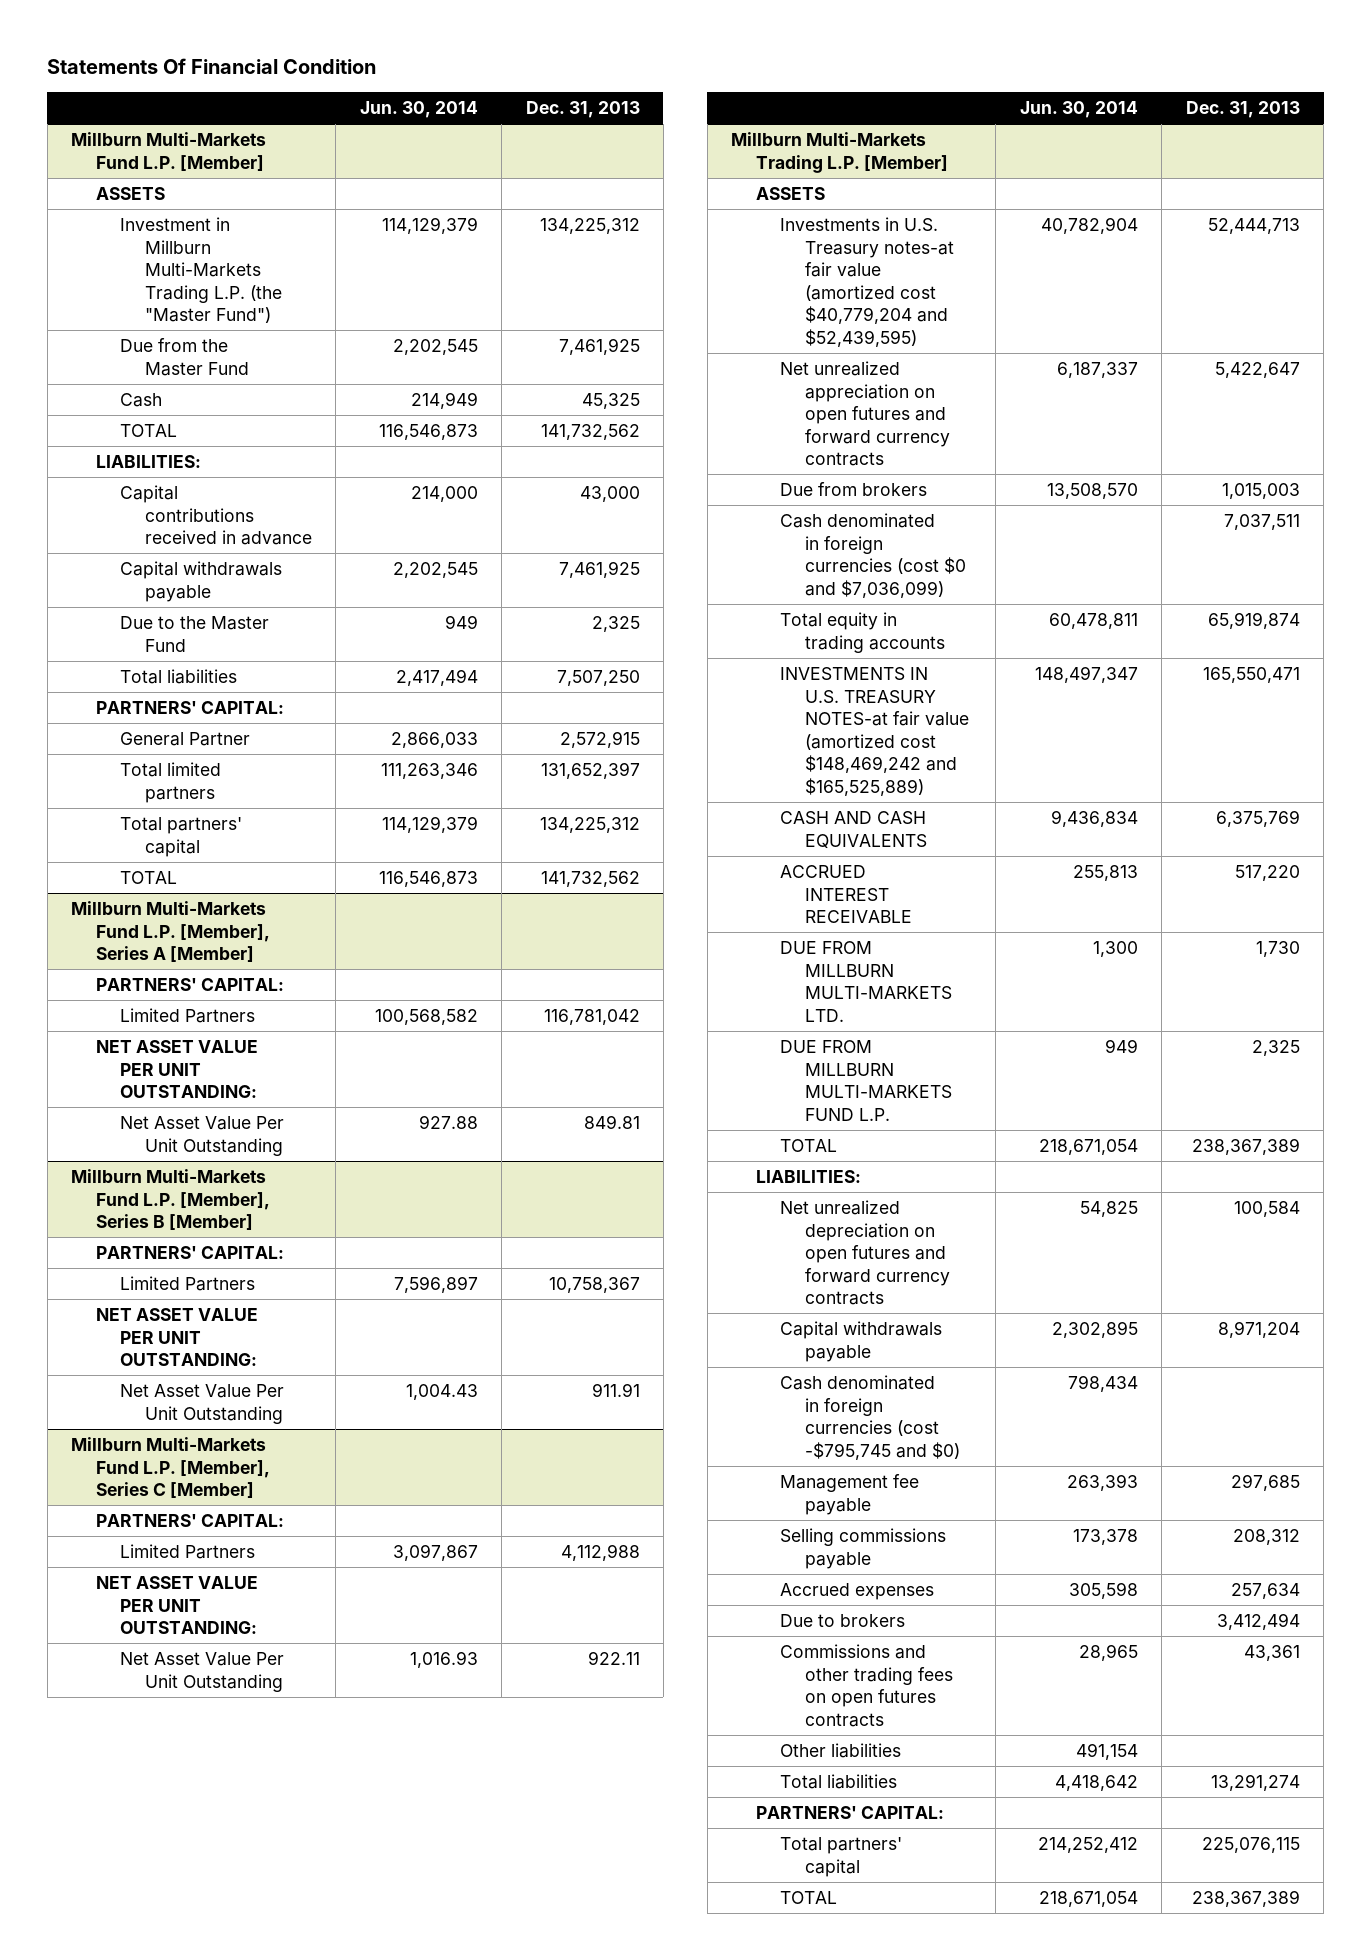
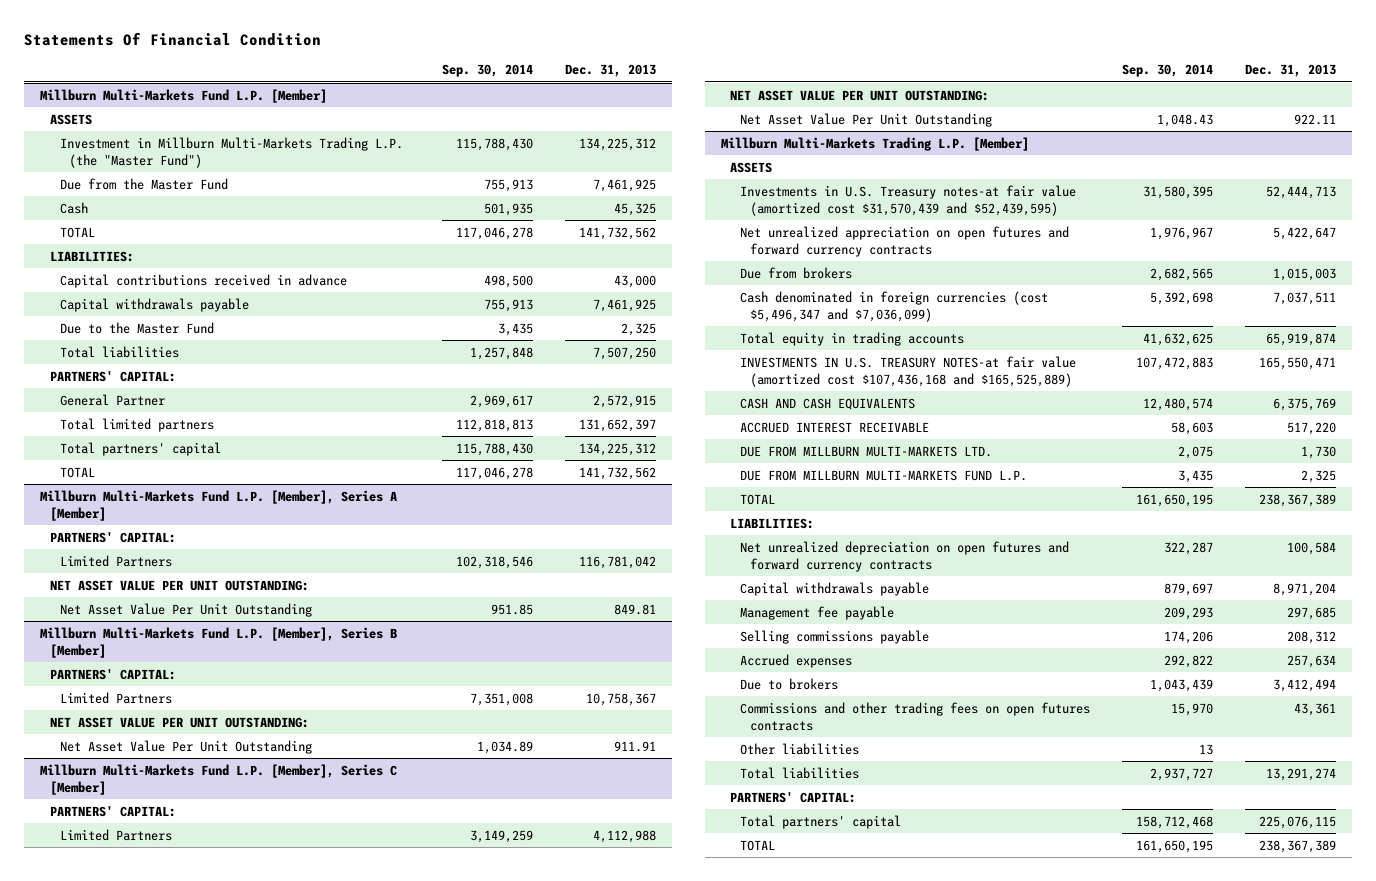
- | Jun. 30, 2014 | Dec. 31, 2013
+ | Sep. 30, 2014 | Dec. 31, 2013
@ Millburn Multi-Markets Trading L.P. [Member]
- Investments in U.S. Treasury notes-at fair value (amortized cost $40,779,204 and $52,439,595) | 40,782,904 | 52,444,713
+ Investments in U.S. Treasury notes-at fair value (amortized cost $31,570,439 and $52,439,595) | 31,580,395 | 52,444,713
- Cash denominated in foreign currencies (cost $0 and $7,036,099) | | 7,037,511
+ Cash denominated in foreign currencies (cost $5,496,347 and $7,036,099) | 5,392,698 | 7,037,511
- INVESTMENTS IN U.S. TREASURY NOTES-at fair value (amortized cost $148,469,242 and $165,525,889) | 148,497,347 | 165,550,471
+ INVESTMENTS IN U.S. TREASURY NOTES-at fair value (amortized cost $107,436,168 and $165,525,889) | 107,472,883 | 165,550,471
- Cash denominated in foreign currencies (cost -$795,745 and $0) | 798,434 |

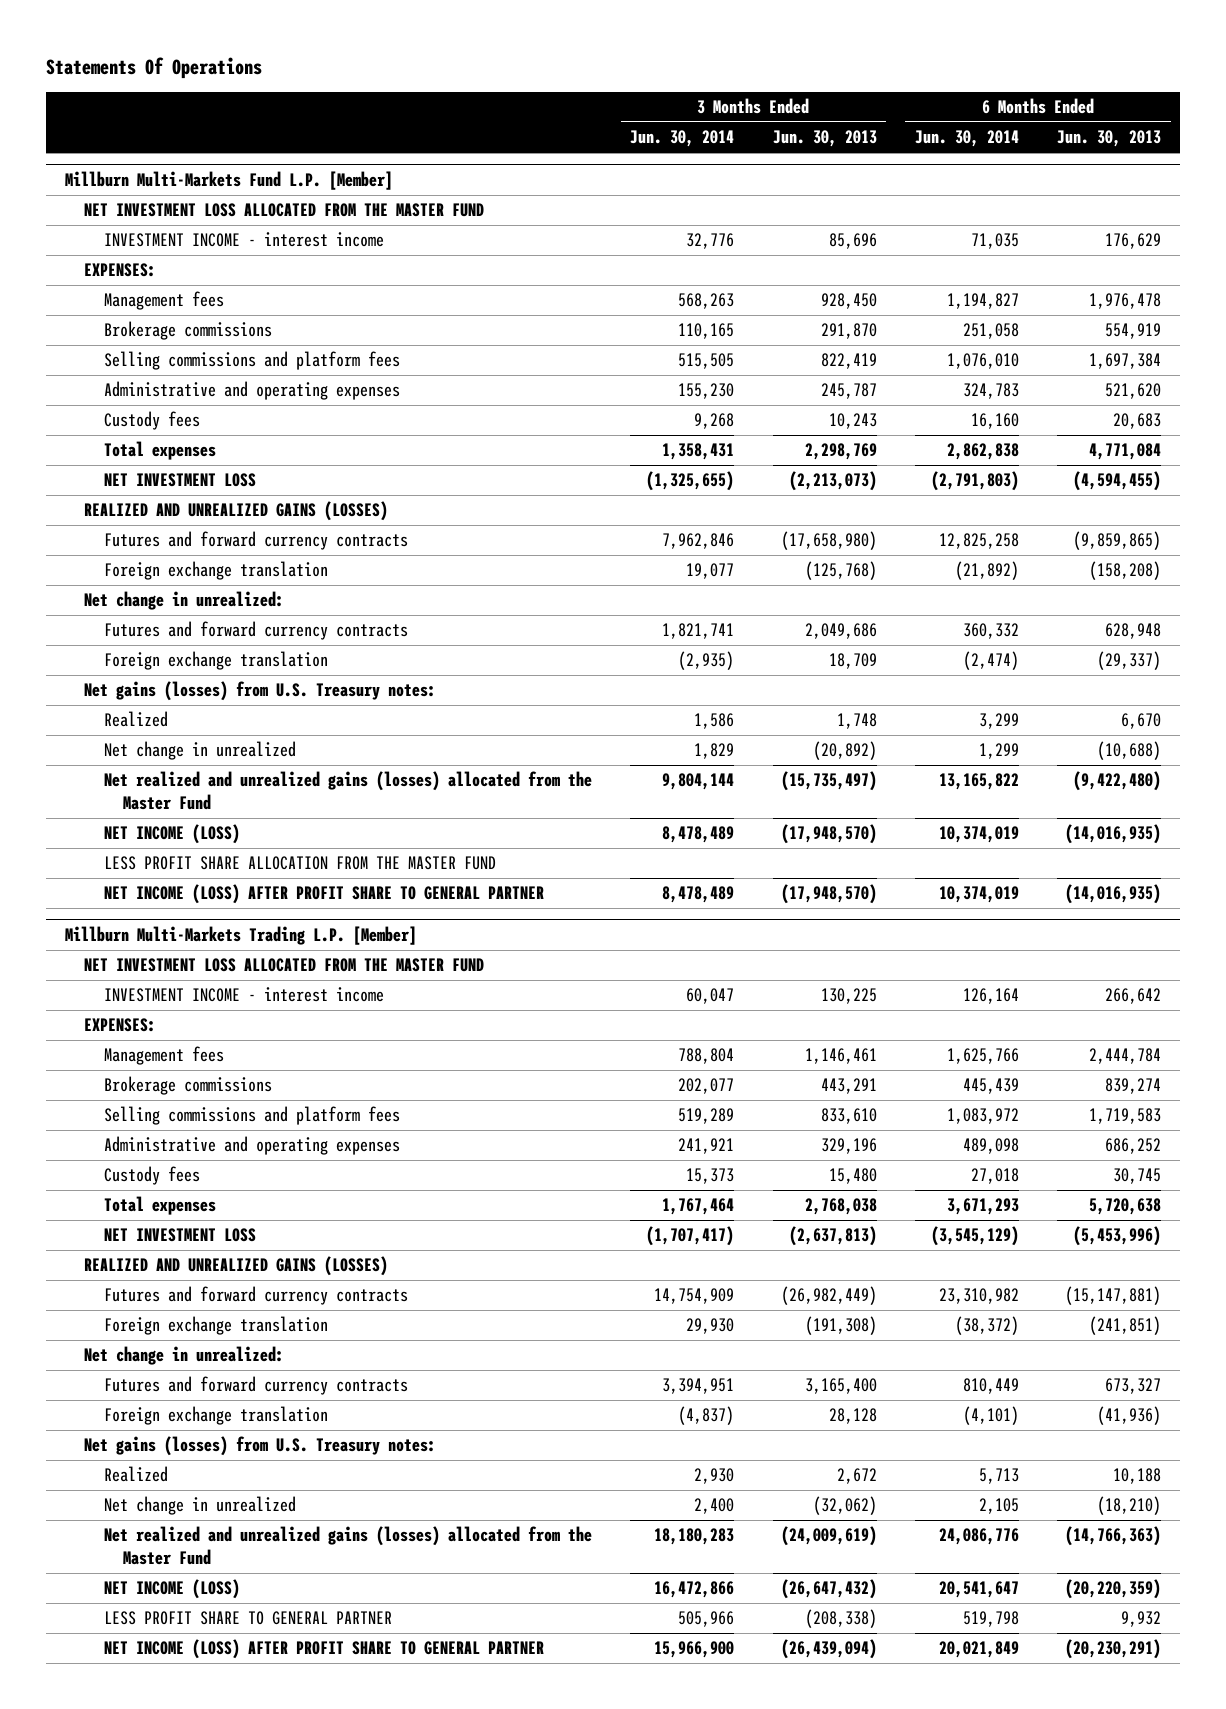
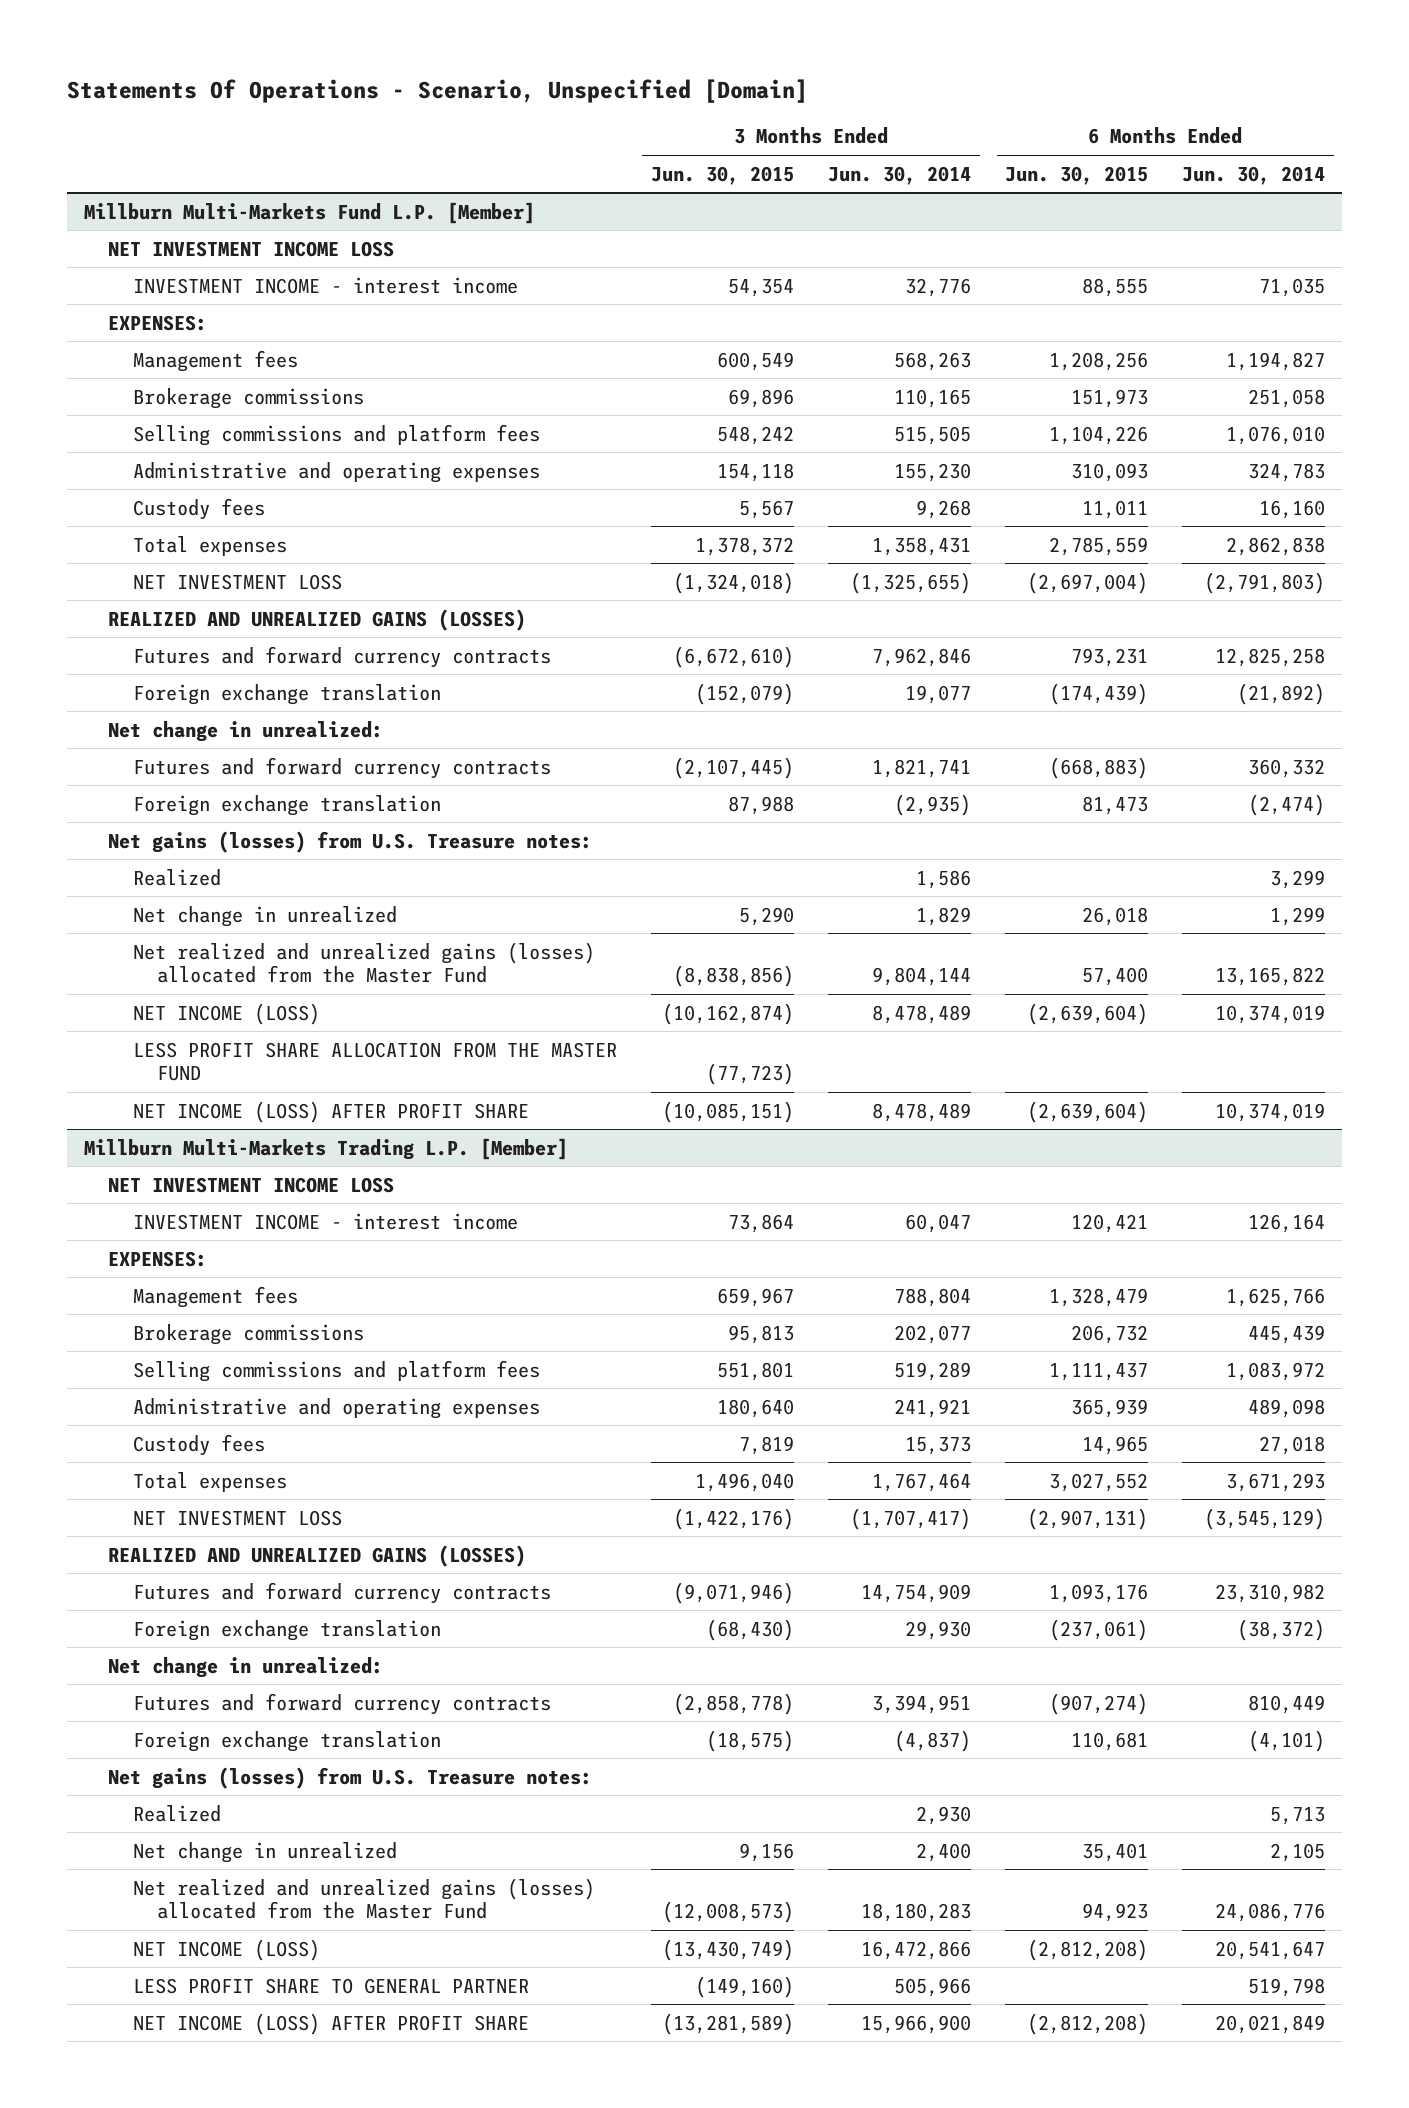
- Statements Of Operations
+ Statements Of Operations - Scenario, Unspecified [Domain]
- | 3 Months Ended Jun. 30, 2014 | 3 Months Ended Jun. 30, 2013 | 6 Months Ended Jun. 30, 2014 | 6 Months Ended Jun. 30, 2013
+ | 3 Months Ended Jun. 30, 2015 | 3 Months Ended Jun. 30, 2014 | 6 Months Ended Jun. 30, 2015 | 6 Months Ended Jun. 30, 2014
@ Millburn Multi-Markets Fund L.P. [Member]
- NET INVESTMENT LOSS ALLOCATED FROM THE MASTER FUND
+ NET INVESTMENT INCOME LOSS
- Net gains (losses) from U.S. Treasury notes:
+ Net gains (losses) from U.S. Treasure notes:
- NET INCOME (LOSS) AFTER PROFIT SHARE TO GENERAL PARTNER | 8,478,489 | (17,948,570) | 10,374,019 | (14,016,935)
+ NET INCOME (LOSS) AFTER PROFIT SHARE | (10,085,151) | 8,478,489 | (2,639,604) | 10,374,019
@ Millburn Multi-Markets Trading L.P. [Member]
- NET INVESTMENT LOSS ALLOCATED FROM THE MASTER FUND
+ NET INVESTMENT INCOME LOSS
- Net gains (losses) from U.S. Treasury notes:
+ Net gains (losses) from U.S. Treasure notes:
- NET INCOME (LOSS) AFTER PROFIT SHARE TO GENERAL PARTNER | 15,966,900 | (26,439,094) | 20,021,849 | (20,230,291)
+ NET INCOME (LOSS) AFTER PROFIT SHARE | (13,281,589) | 15,966,900 | (2,812,208) | 20,021,849

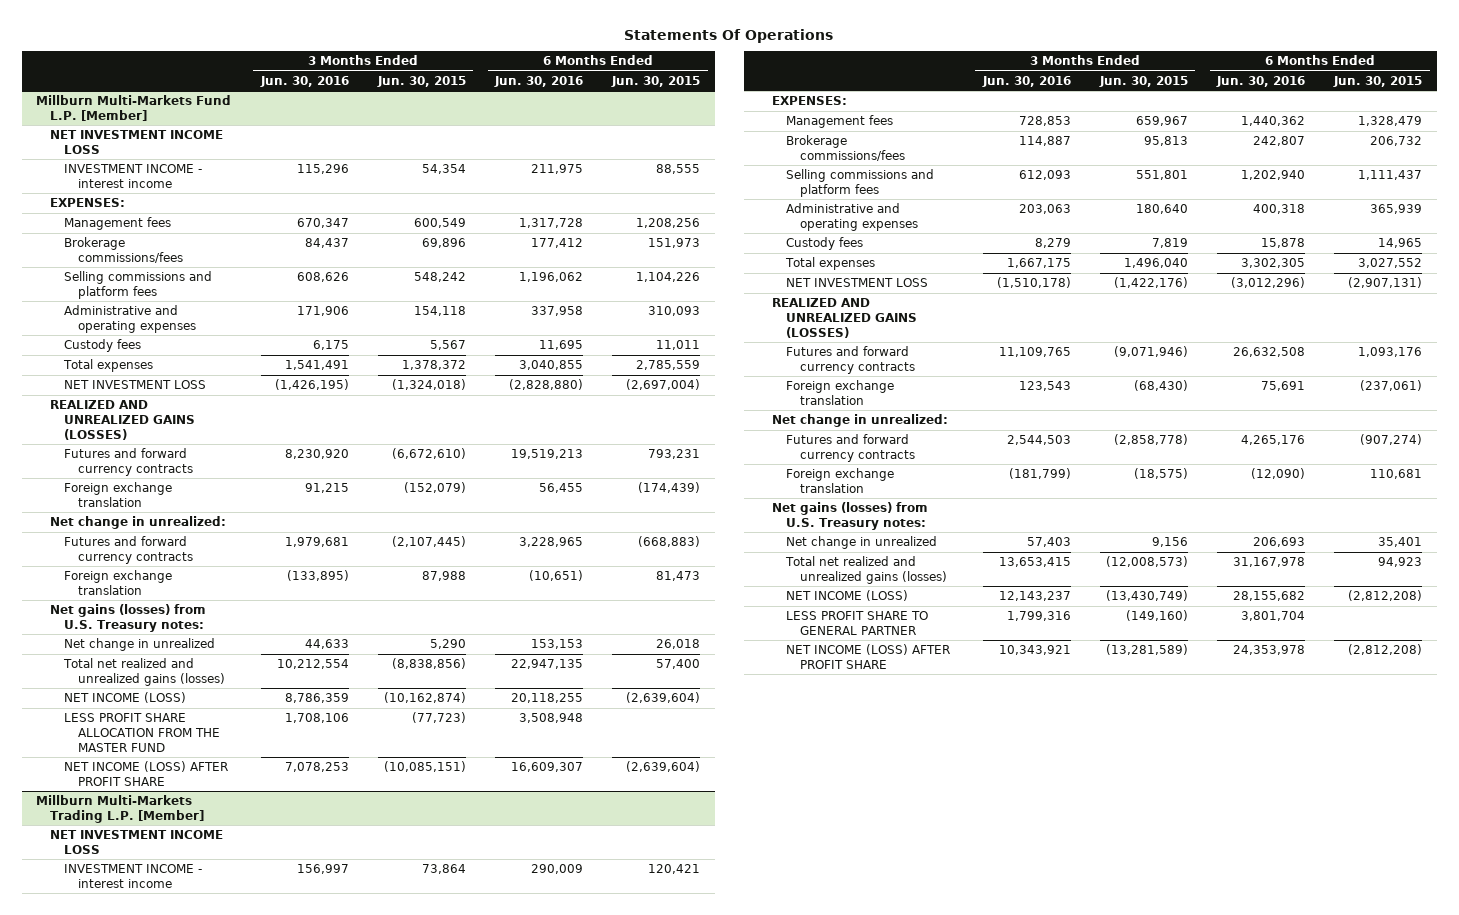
- Statements Of Operations - Scenario, Unspecified [Domain]
+ Statements Of Operations
- | 3 Months Ended Jun. 30, 2015 | 3 Months Ended Jun. 30, 2014 | 6 Months Ended Jun. 30, 2015 | 6 Months Ended Jun. 30, 2014
+ | 3 Months Ended Jun. 30, 2016 | 3 Months Ended Jun. 30, 2015 | 6 Months Ended Jun. 30, 2016 | 6 Months Ended Jun. 30, 2015
@ Millburn Multi-Markets Fund L.P. [Member]
- Brokerage commissions | 69,896 | 110,165 | 151,973 | 251,058
+ Brokerage commissions/fees | 84,437 | 69,896 | 177,412 | 151,973
- Net gains (losses) from U.S. Treasure notes:
- Realized | | 1,586 | | 3,299
+ Net gains (losses) from U.S. Treasury notes:
- Net realized and unrealized gains (losses) allocated from the Master Fund | (8,838,856) | 9,804,144 | 57,400 | 13,165,822
+ Total net realized and unrealized gains (losses) | 10,212,554 | (8,838,856) | 22,947,135 | 57,400
@ Millburn Multi-Markets Trading L.P. [Member]
- Brokerage commissions | 95,813 | 202,077 | 206,732 | 445,439
+ Brokerage commissions/fees | 114,887 | 95,813 | 242,807 | 206,732
- Net gains (losses) from U.S. Treasure notes:
- Realized | | 2,930 | | 5,713
+ Net gains (losses) from U.S. Treasury notes:
- Net realized and unrealized gains (losses) allocated from the Master Fund | (12,008,573) | 18,180,283 | 94,923 | 24,086,776
+ Total net realized and unrealized gains (losses) | 13,653,415 | (12,008,573) | 31,167,978 | 94,923

